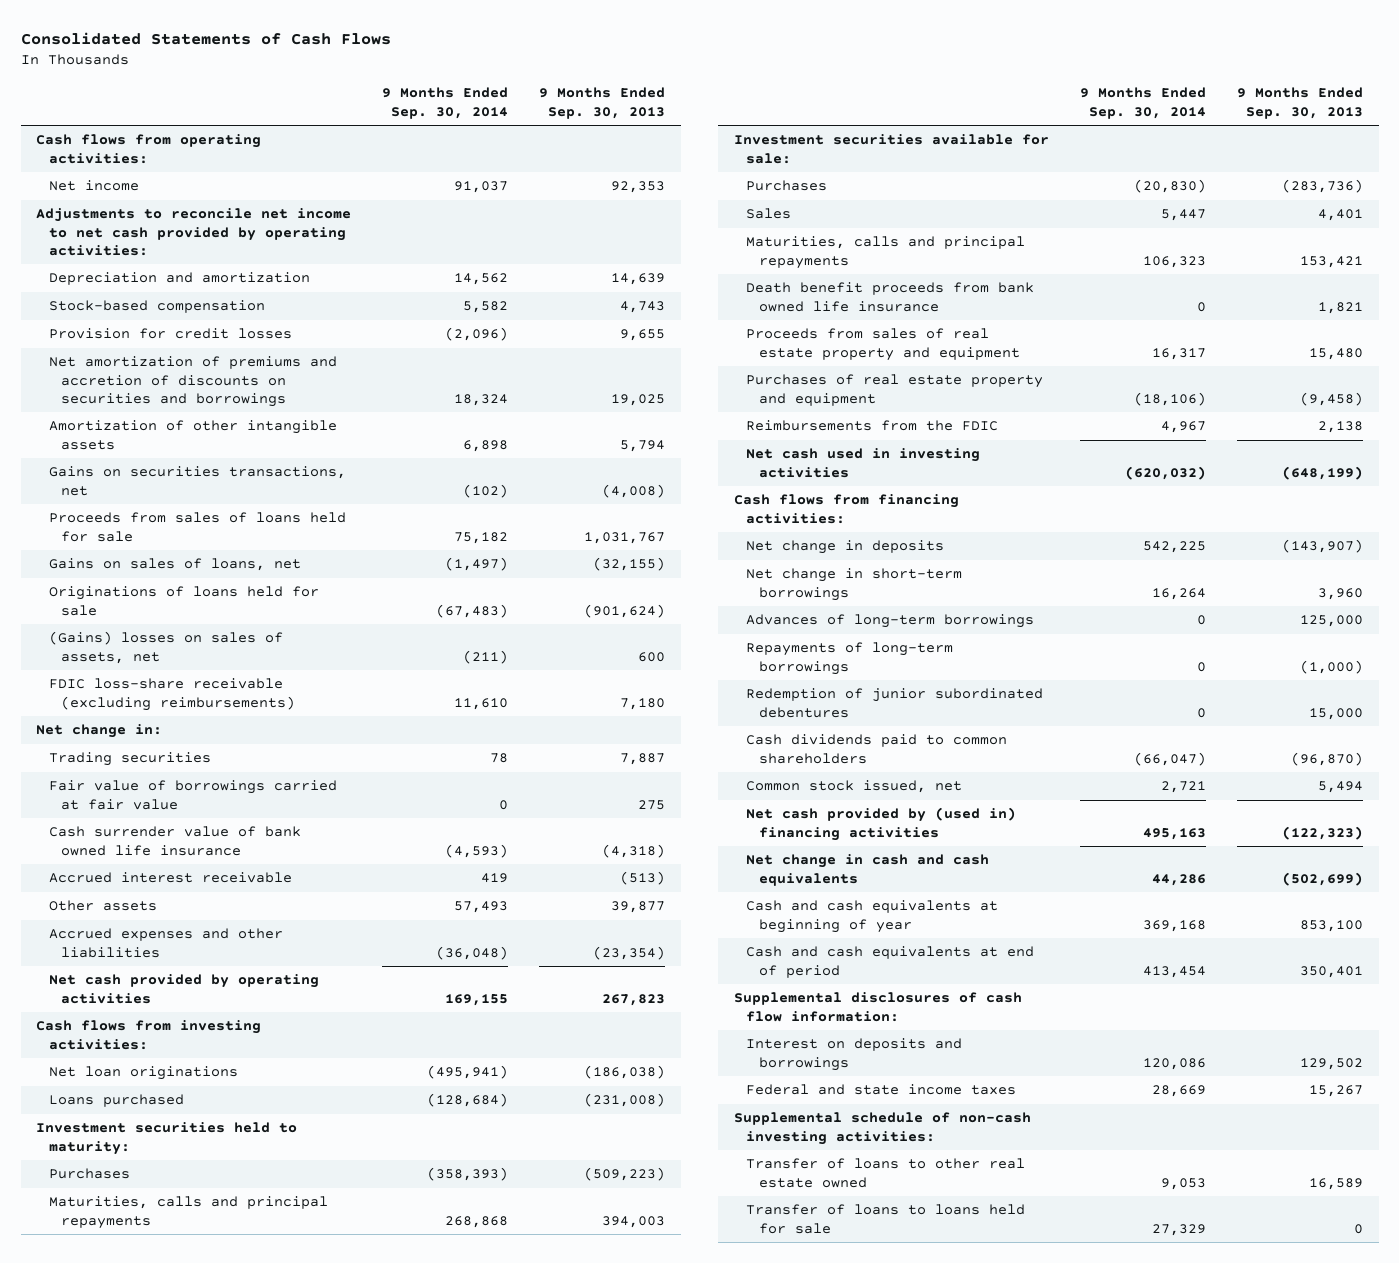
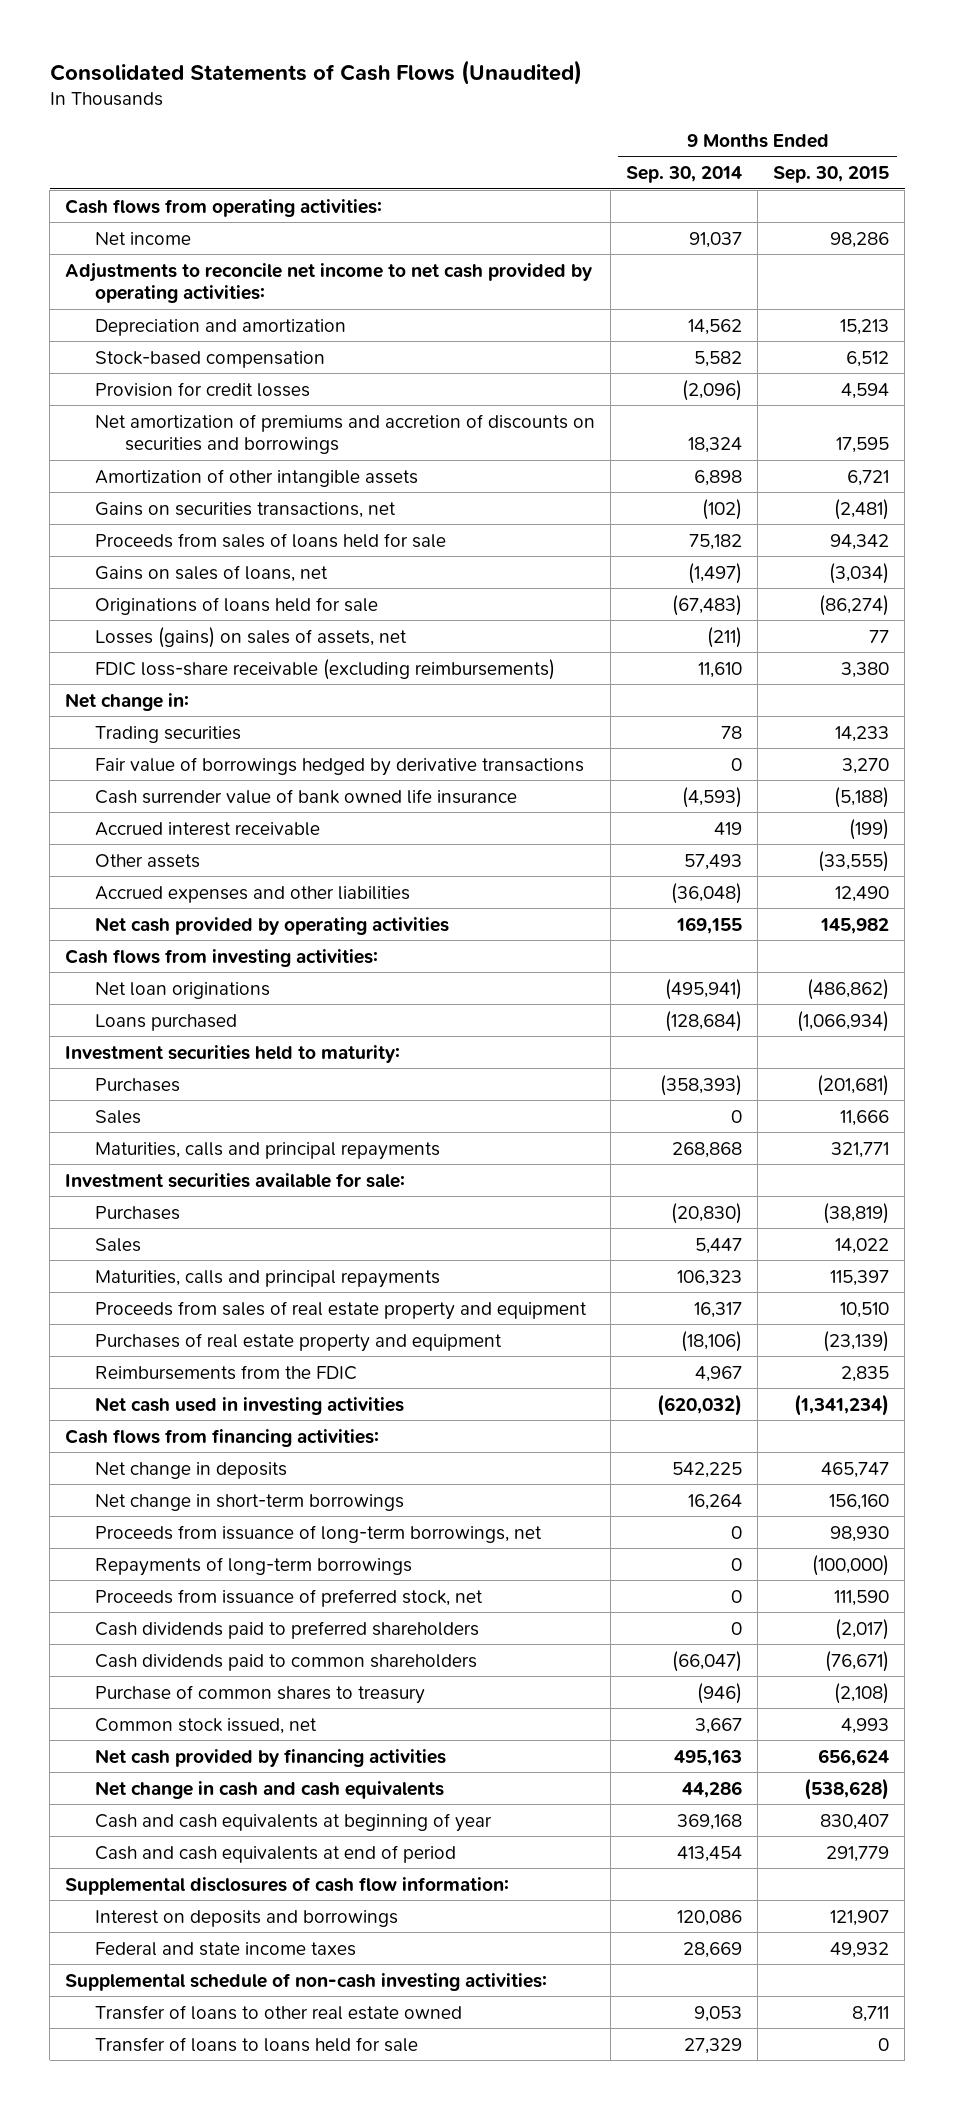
- Consolidated Statements of Cash Flows
+ Consolidated Statements of Cash Flows (Unaudited)
- | 9 Months Ended Sep. 30, 2014 | 9 Months Ended Sep. 30, 2013
+ | 9 Months Ended Sep. 30, 2014 | 9 Months Ended Sep. 30, 2015
- (Gains) losses on sales of assets, net | (211) | 600
+ Losses (gains) on sales of assets, net | (211) | 77
- Fair value of borrowings carried at fair value | 0 | 275
+ Fair value of borrowings hedged by derivative transactions | 0 | 3,270
+ Sales | 0 | 11,666
- Death benefit proceeds from bank owned life insurance | 0 | 1,821
- Advances of long-term borrowings | 0 | 125,000
+ Proceeds from issuance of long-term borrowings, net | 0 | 98,930
- Redemption of junior subordinated debentures | 0 | 15,000
+ Proceeds from issuance of preferred stock, net | 0 | 111,590
+ Cash dividends paid to preferred shareholders | 0 | (2,017)
- Common stock issued, net | 2,721 | 5,494
- Net cash provided by (used in) financing activities | 495,163 | (122,323)
+ Purchase of common shares to treasury | (946) | (2,108)
+ Common stock issued, net | 3,667 | 4,993
+ Net cash provided by financing activities | 495,163 | 656,624

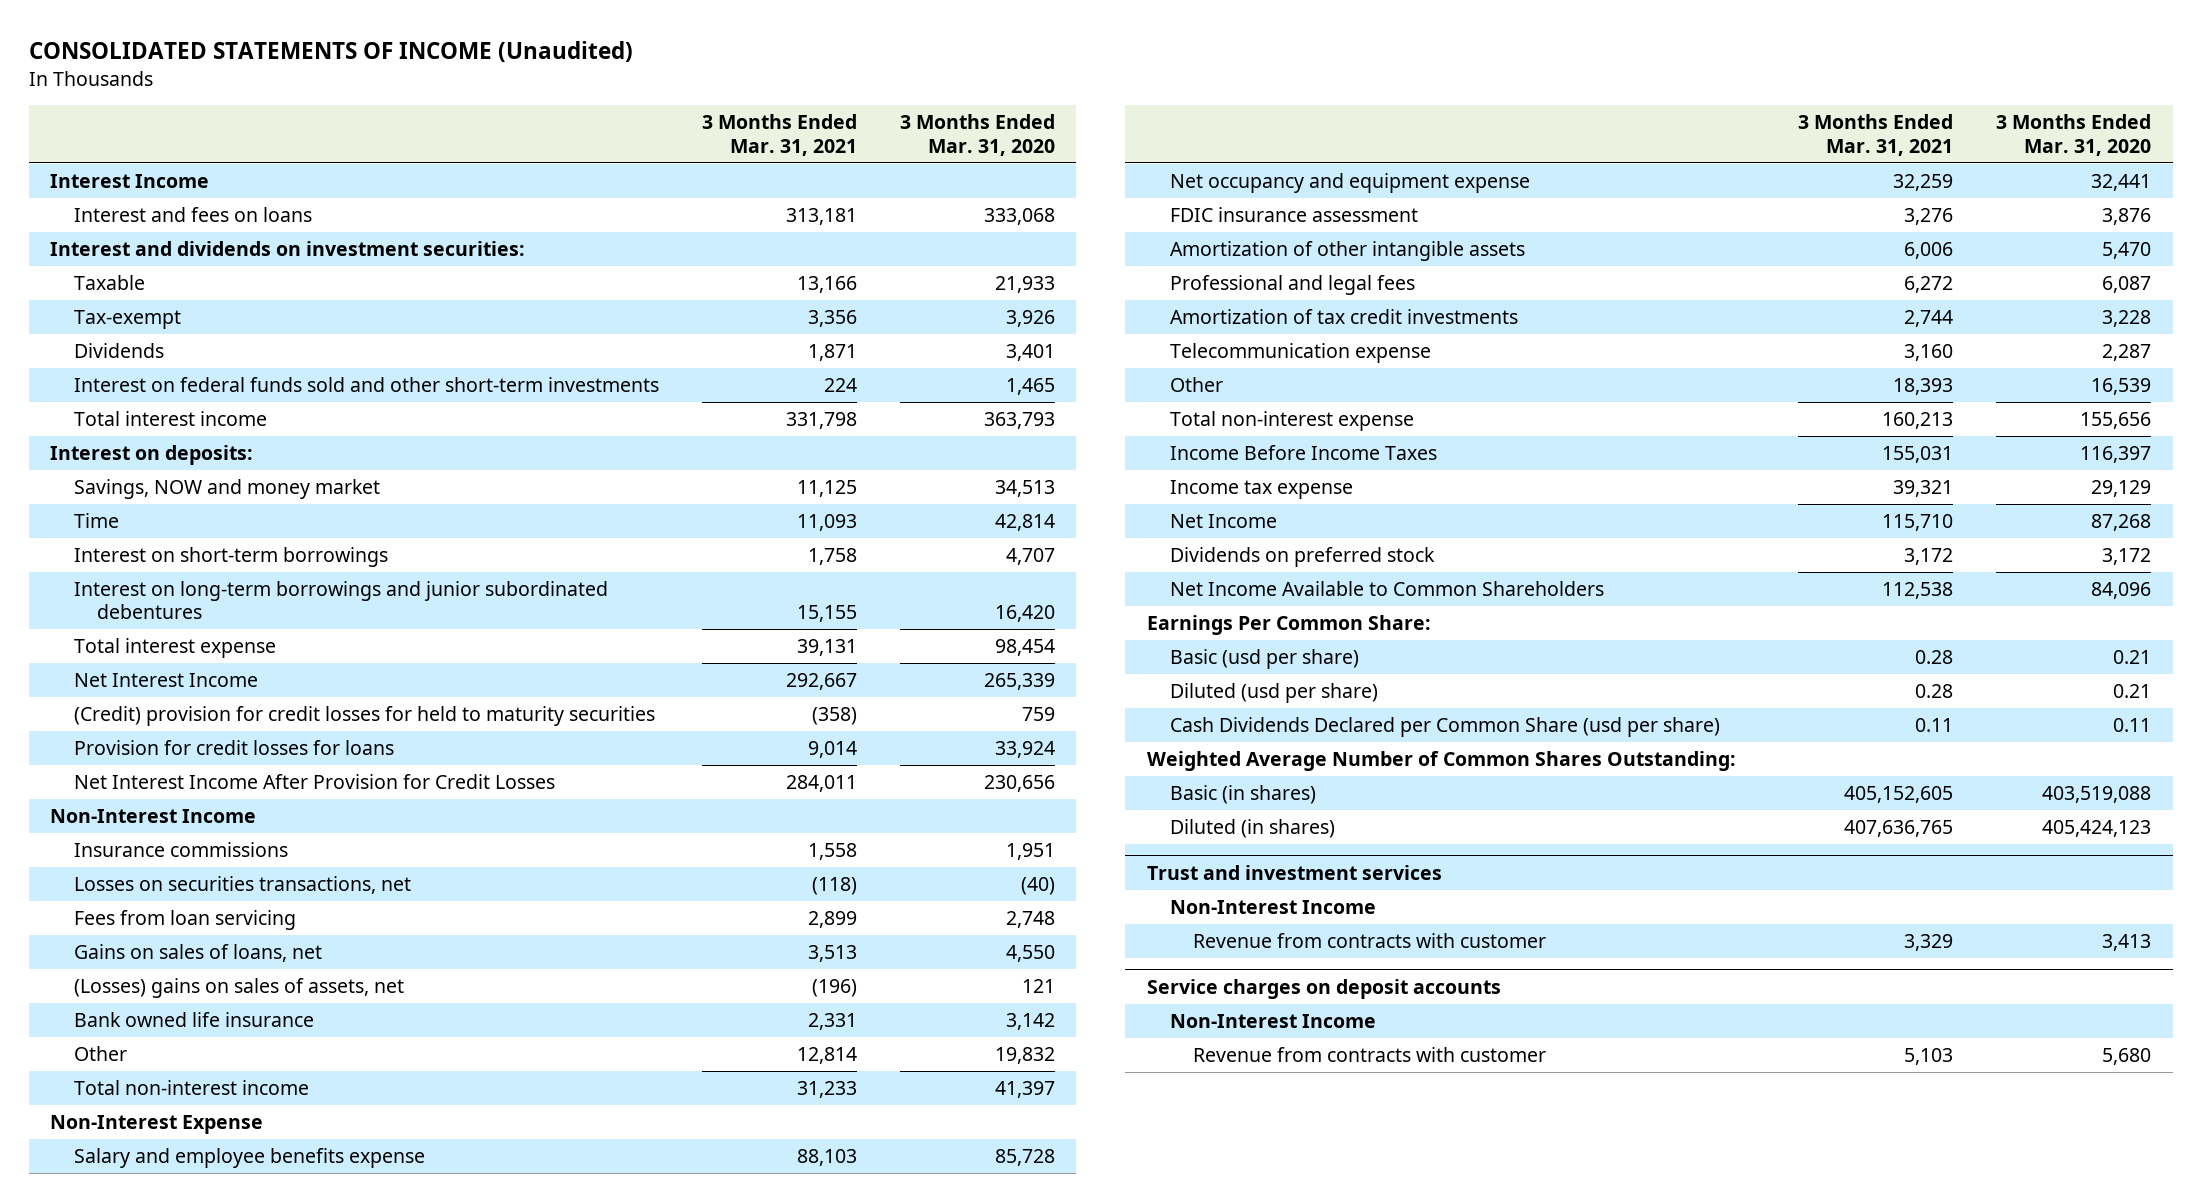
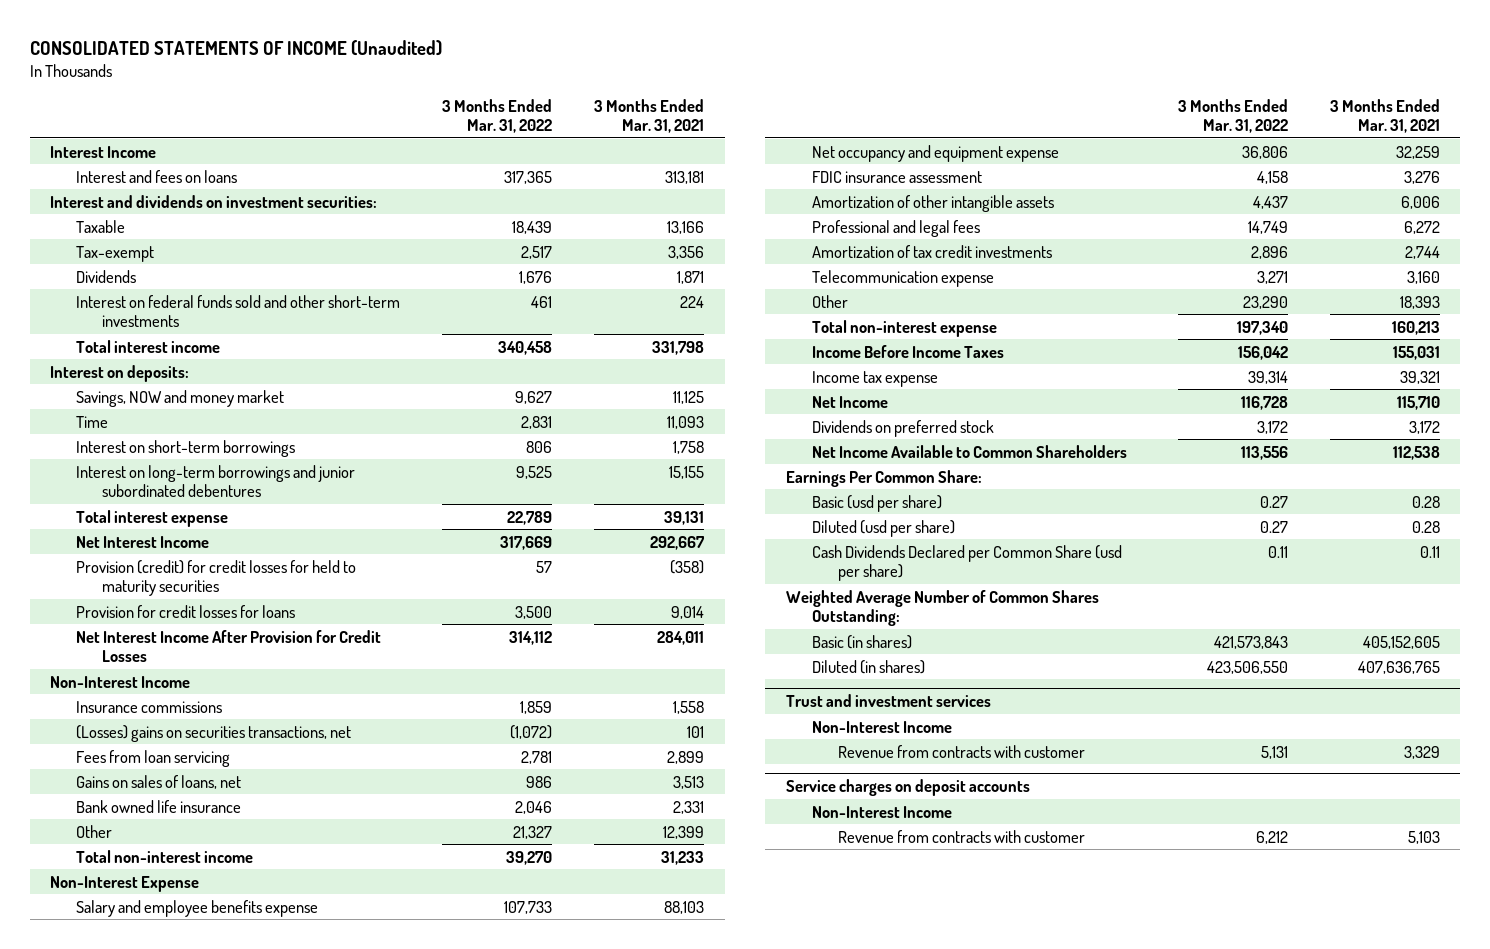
- | 3 Months Ended Mar. 31, 2021 | 3 Months Ended Mar. 31, 2020
+ | 3 Months Ended Mar. 31, 2022 | 3 Months Ended Mar. 31, 2021
- (Credit) provision for credit losses for held to maturity securities | (358) | 759
+ Provision (credit) for credit losses for held to maturity securities | 57 | (358)
- Losses on securities transactions, net | (118) | (40)
+ (Losses) gains on securities transactions, net | (1,072) | 101
- (Losses) gains on sales of assets, net | (196) | 121
- Other | 12,814 | 19,832
+ Other | 21,327 | 12,399

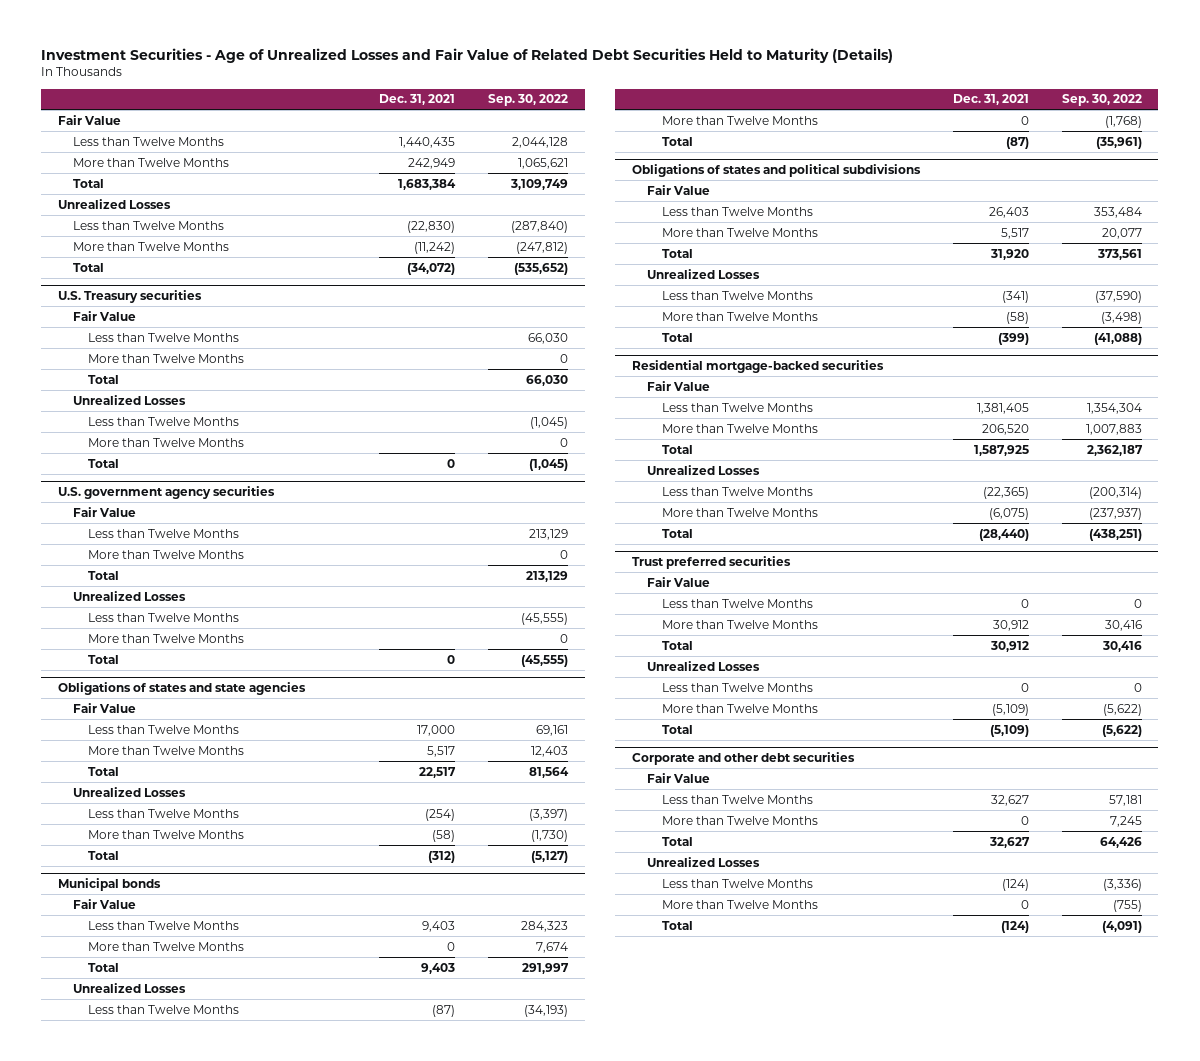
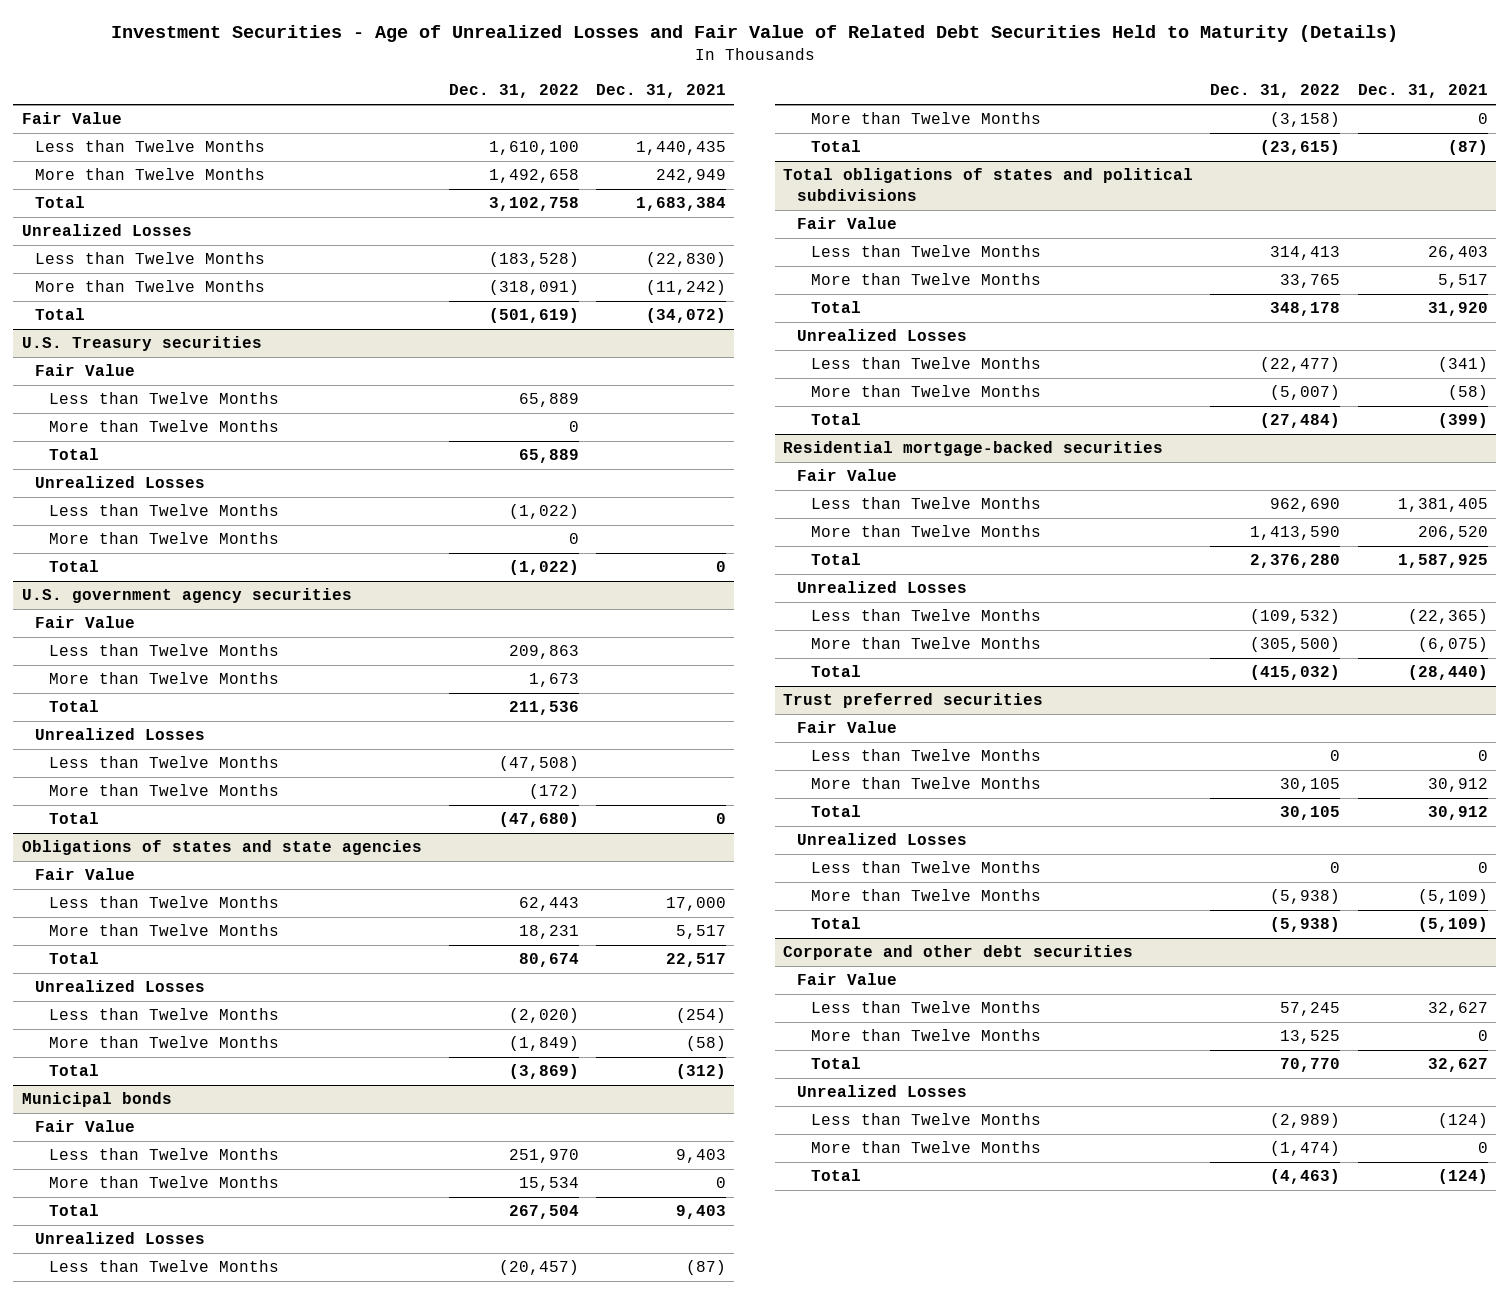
- | Dec. 31, 2021 | Sep. 30, 2022
+ | Dec. 31, 2022 | Dec. 31, 2021
- Obligations of states and political subdivisions
+ Total obligations of states and political subdivisions

